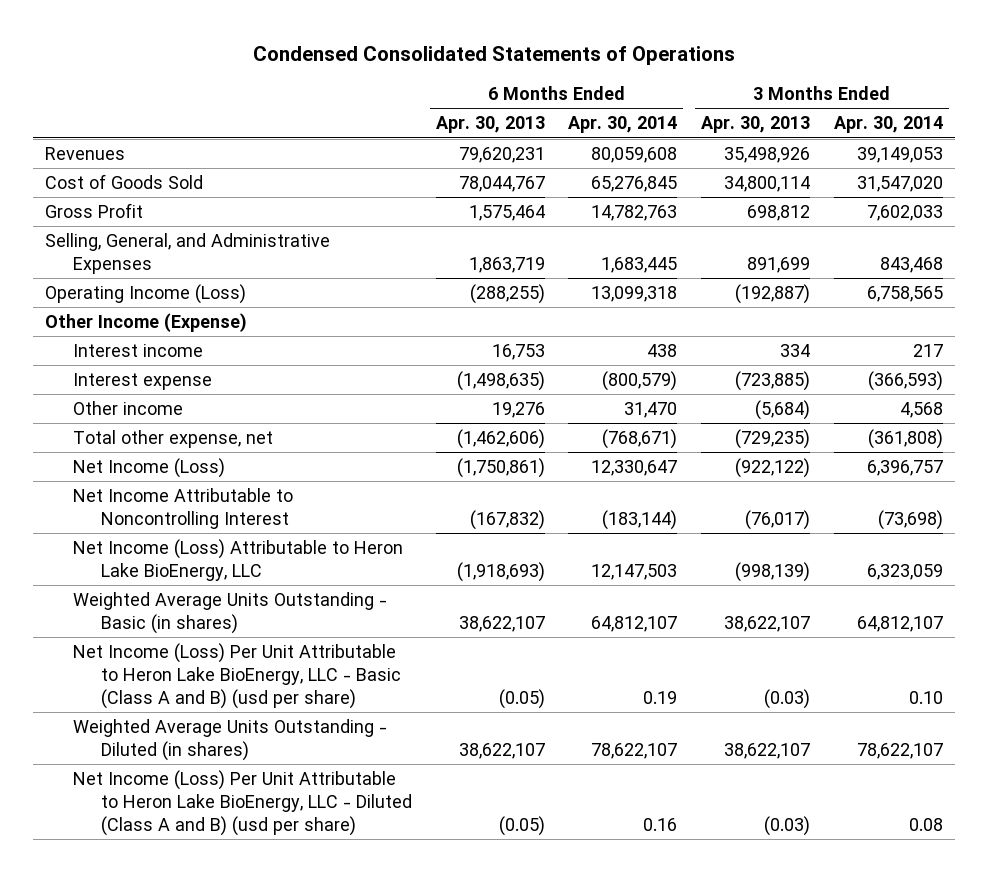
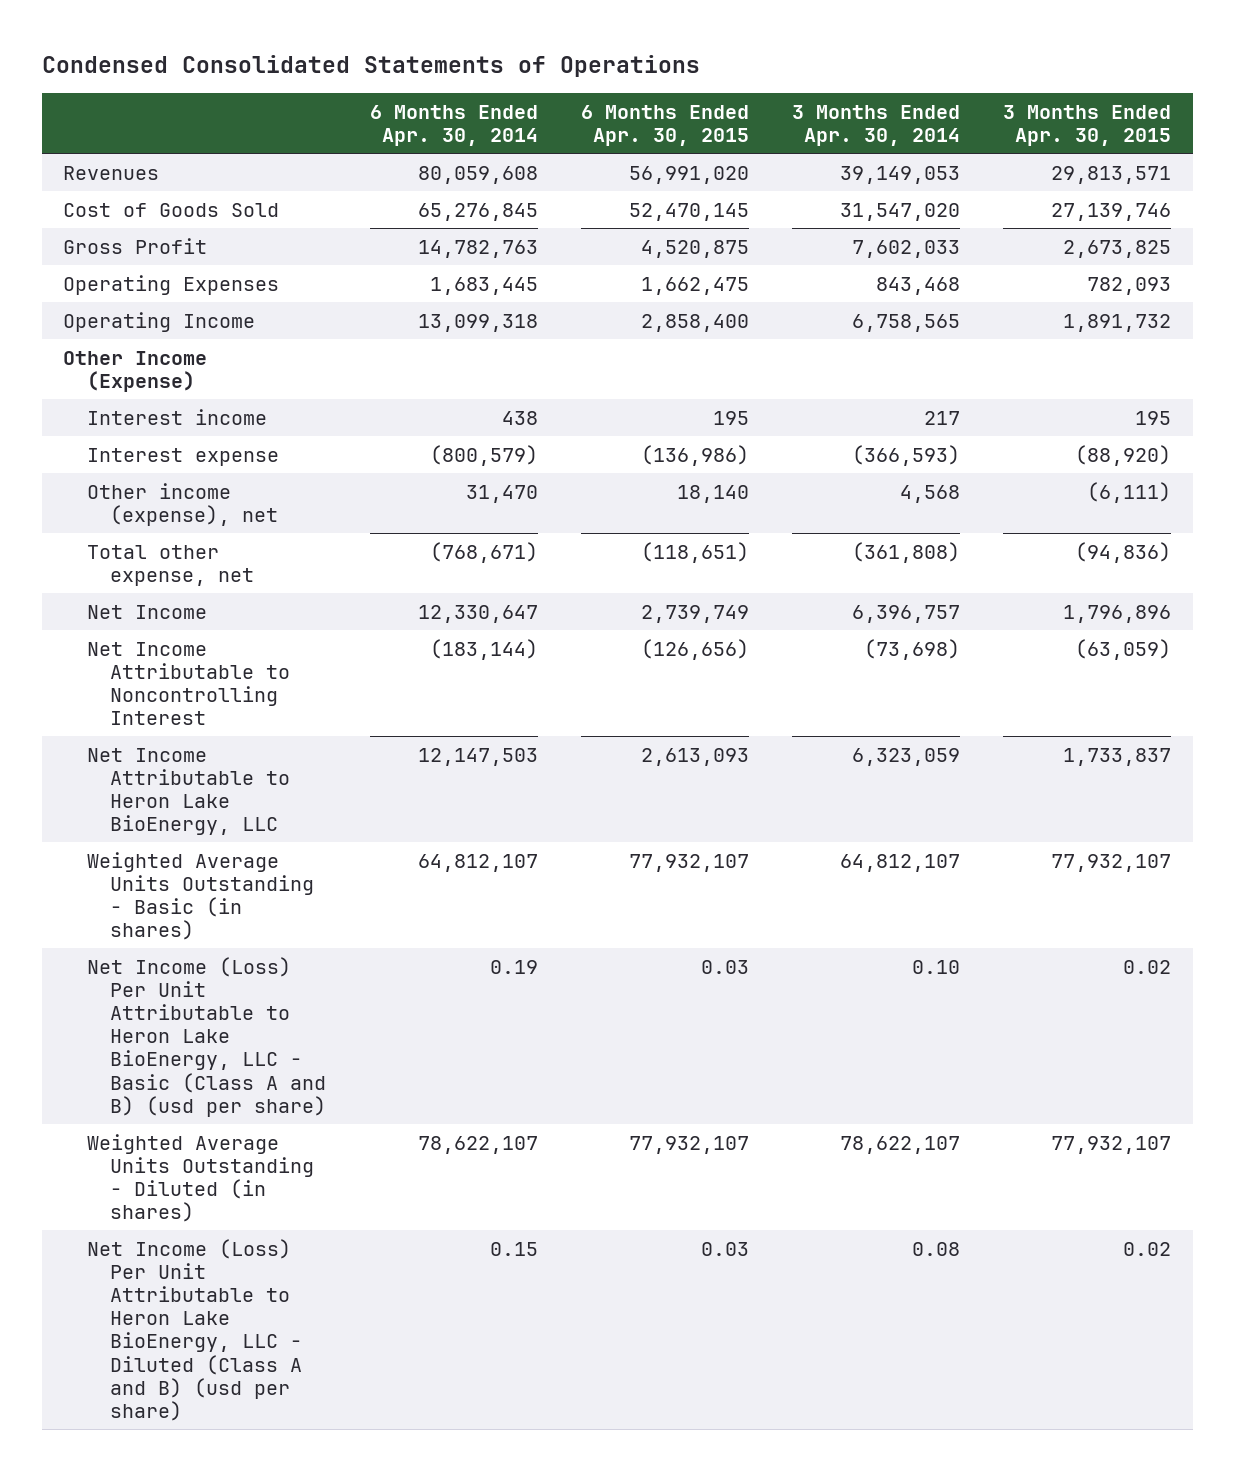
- | 6 Months Ended Apr. 30, 2013 | 6 Months Ended Apr. 30, 2014 | 3 Months Ended Apr. 30, 2013 | 3 Months Ended Apr. 30, 2014
+ | 6 Months Ended Apr. 30, 2014 | 6 Months Ended Apr. 30, 2015 | 3 Months Ended Apr. 30, 2014 | 3 Months Ended Apr. 30, 2015
- Selling, General, and Administrative Expenses | 1,863,719 | 1,683,445 | 891,699 | 843,468
- Operating Income (Loss) | (288,255) | 13,099,318 | (192,887) | 6,758,565
+ Operating Expenses | 1,683,445 | 1,662,475 | 843,468 | 782,093
+ Operating Income | 13,099,318 | 2,858,400 | 6,758,565 | 1,891,732
- Other income | 19,276 | 31,470 | (5,684) | 4,568
+ Other income (expense), net | 31,470 | 18,140 | 4,568 | (6,111)
- Net Income (Loss) | (1,750,861) | 12,330,647 | (922,122) | 6,396,757
+ Net Income | 12,330,647 | 2,739,749 | 6,396,757 | 1,796,896
- Net Income (Loss) Attributable to Heron Lake BioEnergy, LLC | (1,918,693) | 12,147,503 | (998,139) | 6,323,059
+ Net Income Attributable to Heron Lake BioEnergy, LLC | 12,147,503 | 2,613,093 | 6,323,059 | 1,733,837
- Net Income (Loss) Per Unit Attributable to Heron Lake BioEnergy, LLC - Diluted (Class A and B) (usd per share) | (0.05) | 0.16 | (0.03) | 0.08
+ Net Income (Loss) Per Unit Attributable to Heron Lake BioEnergy, LLC - Diluted (Class A and B) (usd per share) | 0.15 | 0.03 | 0.08 | 0.02

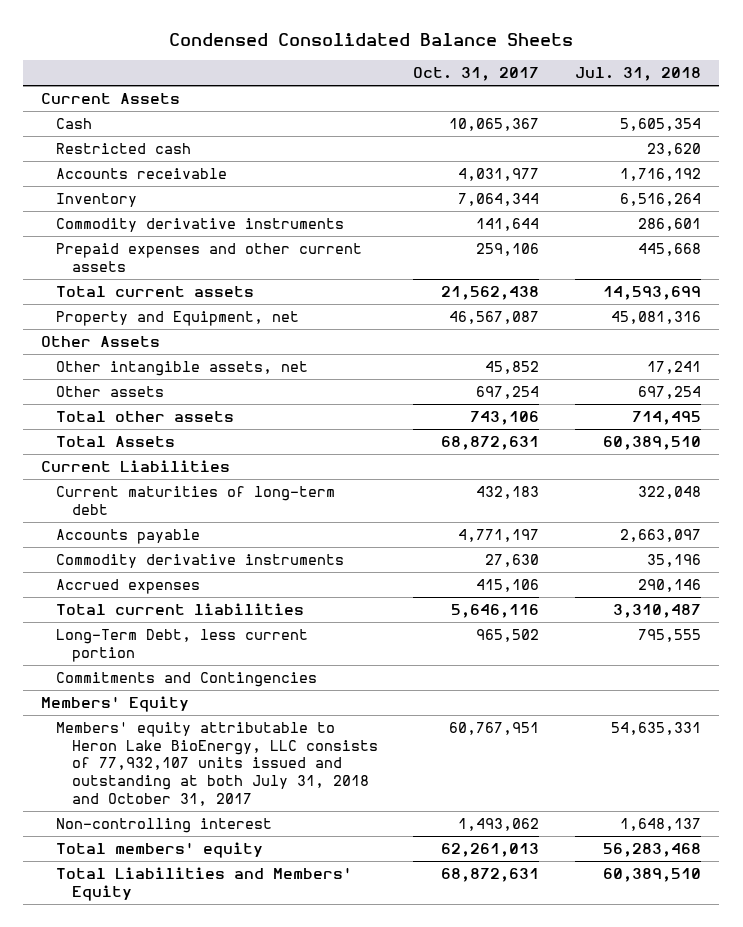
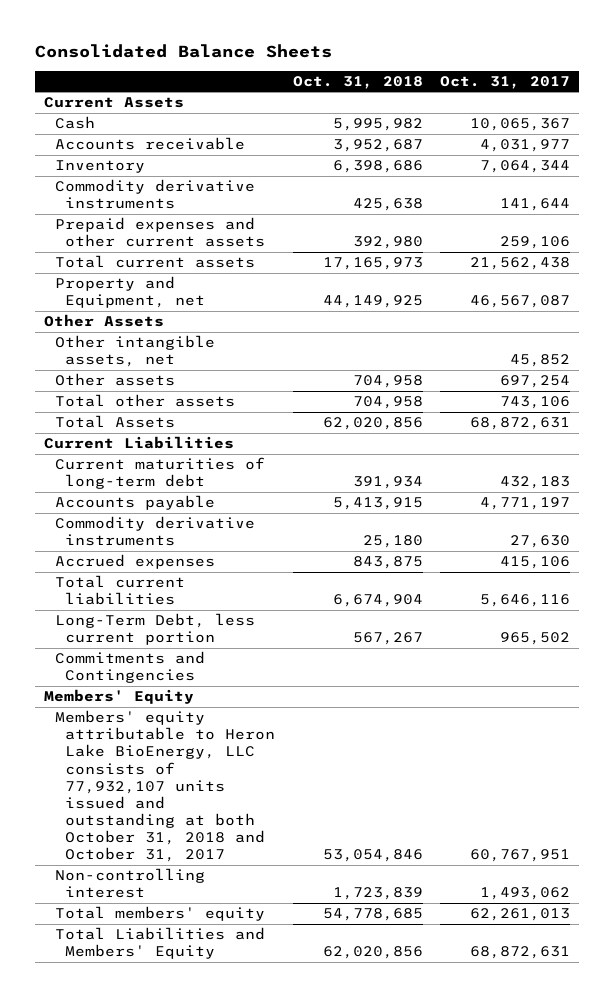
- Condensed Consolidated Balance Sheets
+ Consolidated Balance Sheets
- | Oct. 31, 2017 | Jul. 31, 2018
+ | Oct. 31, 2018 | Oct. 31, 2017
- Restricted cash | | 23,620
- Members' equity attributable to Heron Lake BioEnergy, LLC consists of 77,932,107 units issued and outstanding at both July 31, 2018 and October 31, 2017 | 60,767,951 | 54,635,331
+ Members' equity attributable to Heron Lake BioEnergy, LLC consists of 77,932,107 units issued and outstanding at both October 31, 2018 and October 31, 2017 | 53,054,846 | 60,767,951

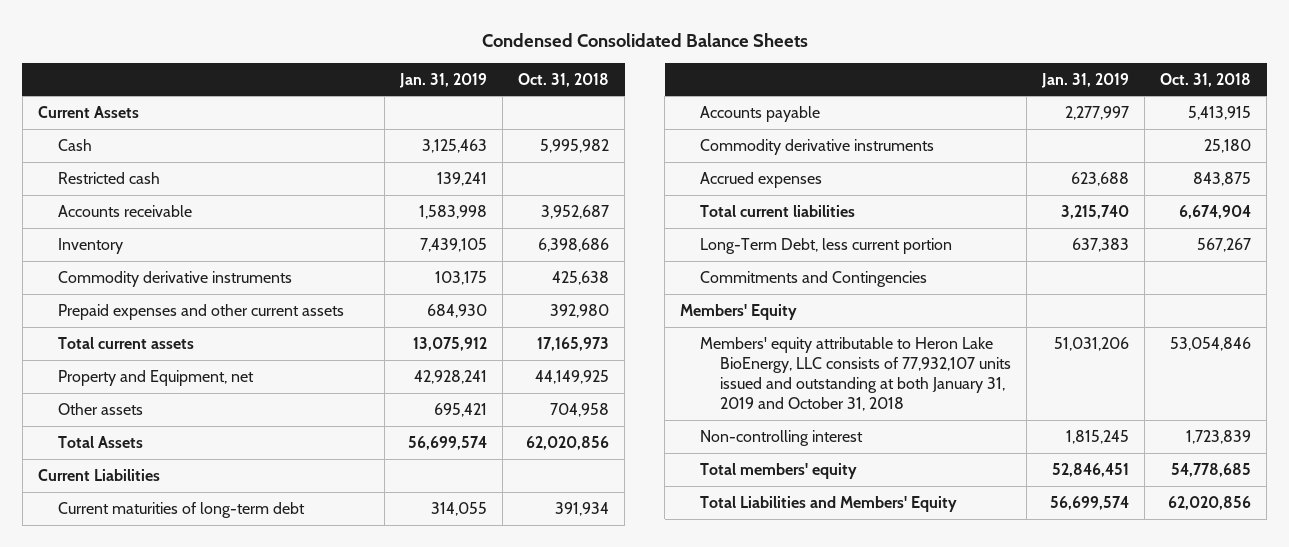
- Consolidated Balance Sheets
+ Condensed Consolidated Balance Sheets
- | Oct. 31, 2018 | Oct. 31, 2017
+ | Jan. 31, 2019 | Oct. 31, 2018
+ Restricted cash | 139,241 |
- Other Assets
- Other intangible assets, net | | 45,852
- Total other assets | 704,958 | 743,106
- Members' equity attributable to Heron Lake BioEnergy, LLC consists of 77,932,107 units issued and outstanding at both October 31, 2018 and October 31, 2017 | 53,054,846 | 60,767,951
+ Members' equity attributable to Heron Lake BioEnergy, LLC consists of 77,932,107 units issued and outstanding at both January 31, 2019 and October 31, 2018 | 51,031,206 | 53,054,846

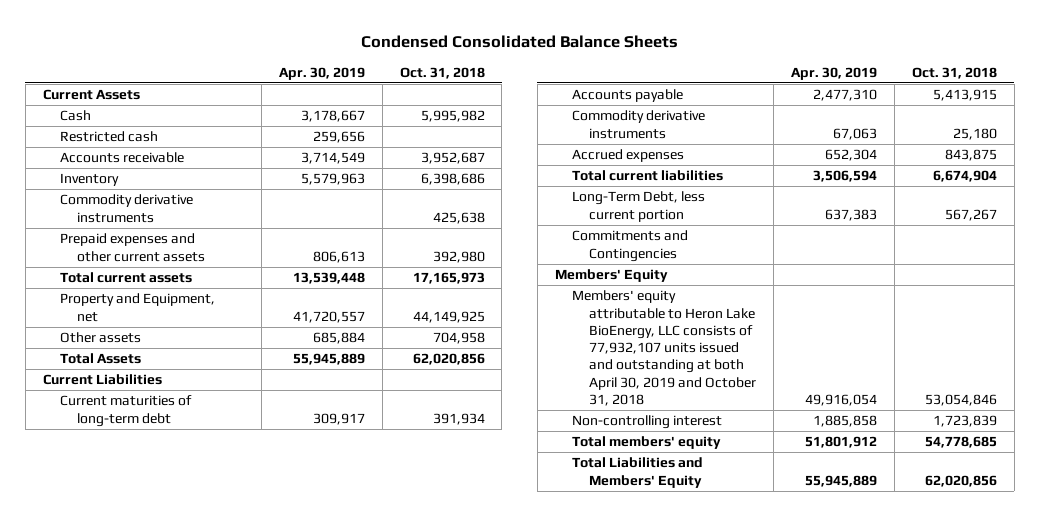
- | Jan. 31, 2019 | Oct. 31, 2018
+ | Apr. 30, 2019 | Oct. 31, 2018
- Members' equity attributable to Heron Lake BioEnergy, LLC consists of 77,932,107 units issued and outstanding at both January 31, 2019 and October 31, 2018 | 51,031,206 | 53,054,846
+ Members' equity attributable to Heron Lake BioEnergy, LLC consists of 77,932,107 units issued and outstanding at both April 30, 2019 and October 31, 2018 | 49,916,054 | 53,054,846

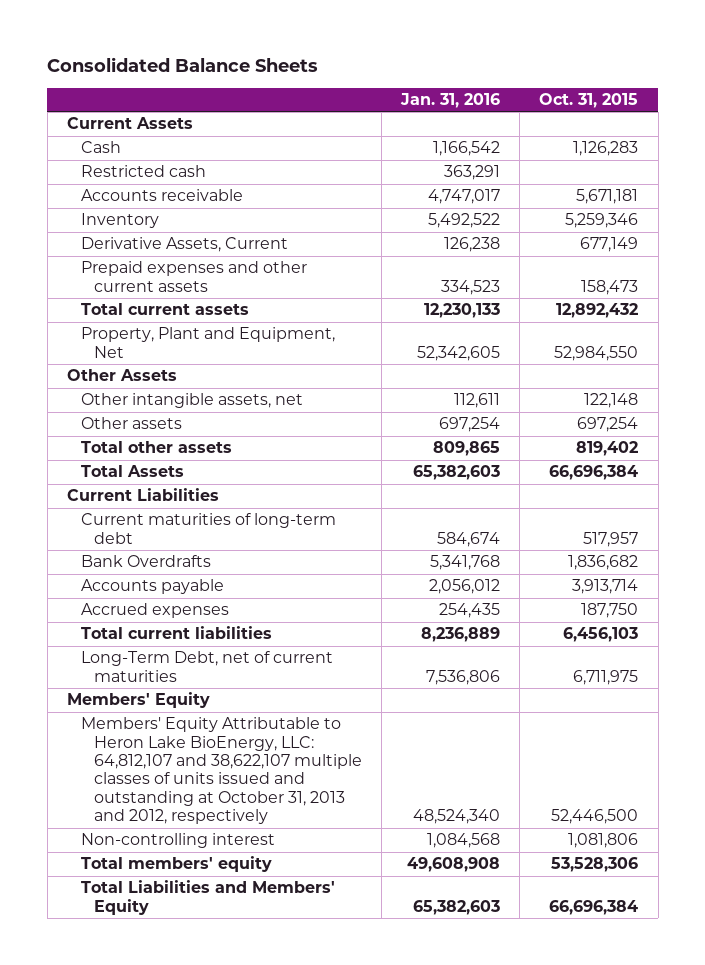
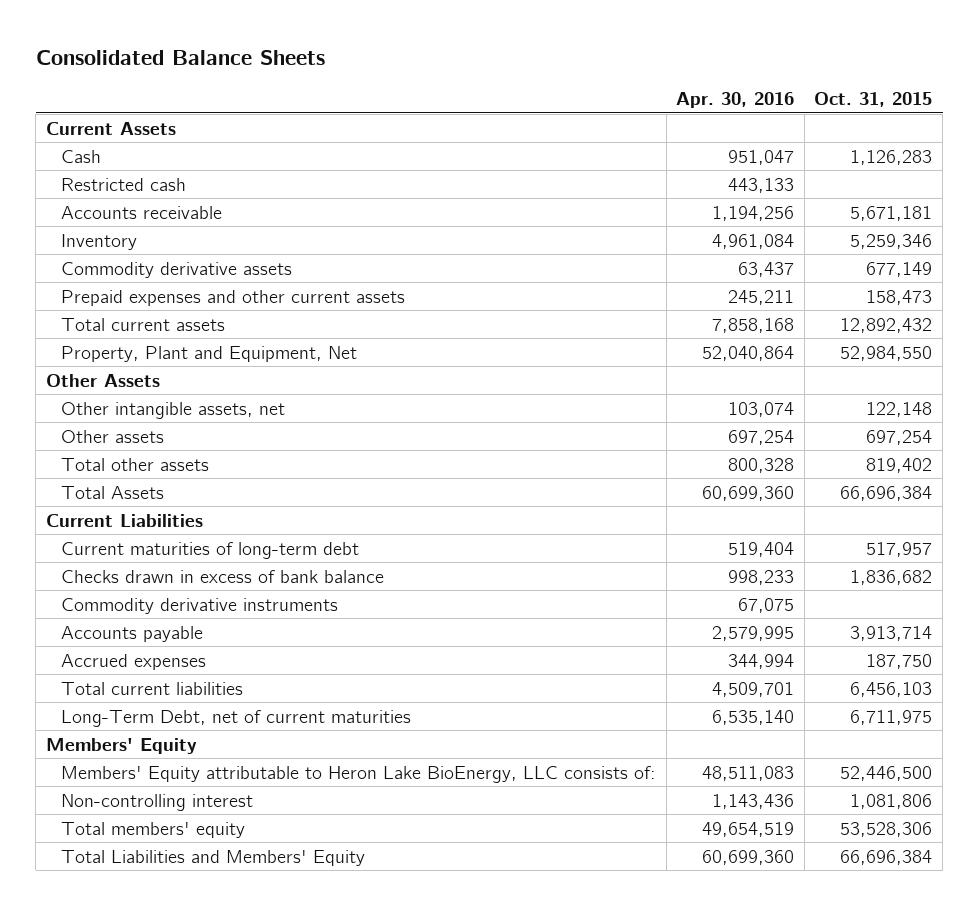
- | Jan. 31, 2016 | Oct. 31, 2015
+ | Apr. 30, 2016 | Oct. 31, 2015
- Derivative Assets, Current | 126,238 | 677,149
+ Commodity derivative assets | 63,437 | 677,149
- Bank Overdrafts | 5,341,768 | 1,836,682
+ Checks drawn in excess of bank balance | 998,233 | 1,836,682
+ Commodity derivative instruments | 67,075 |
- Members' Equity Attributable to Heron Lake BioEnergy, LLC: 64,812,107 and 38,622,107 multiple classes of units issued and outstanding at October 31, 2013 and 2012, respectively | 48,524,340 | 52,446,500
+ Members' Equity attributable to Heron Lake BioEnergy, LLC consists of: | 48,511,083 | 52,446,500

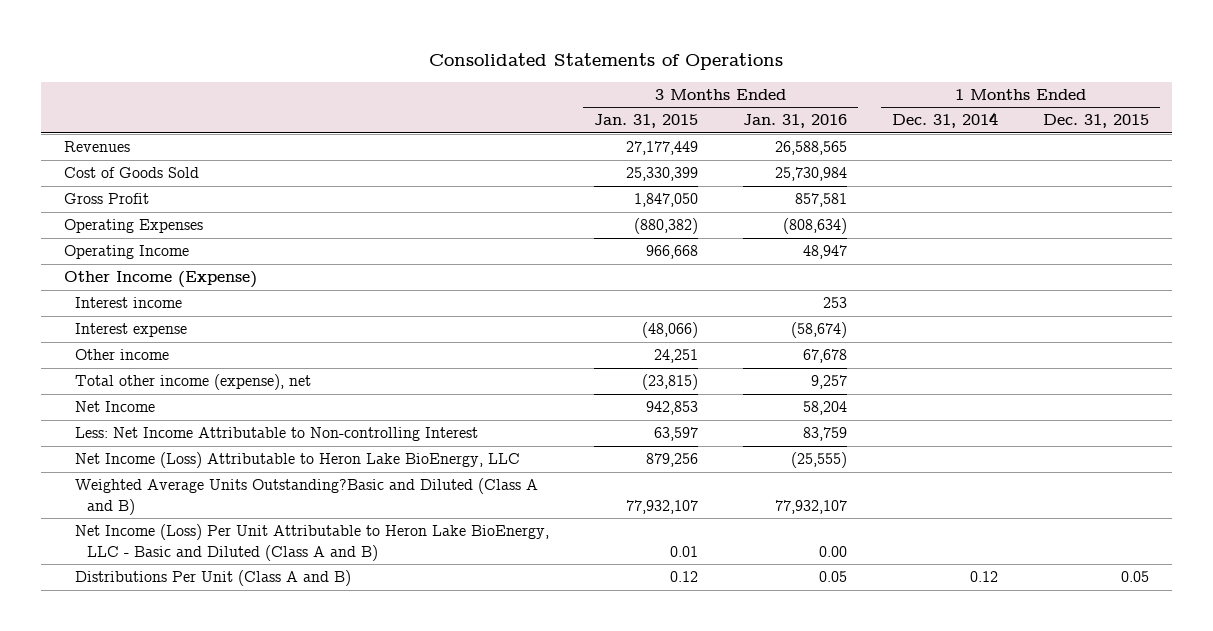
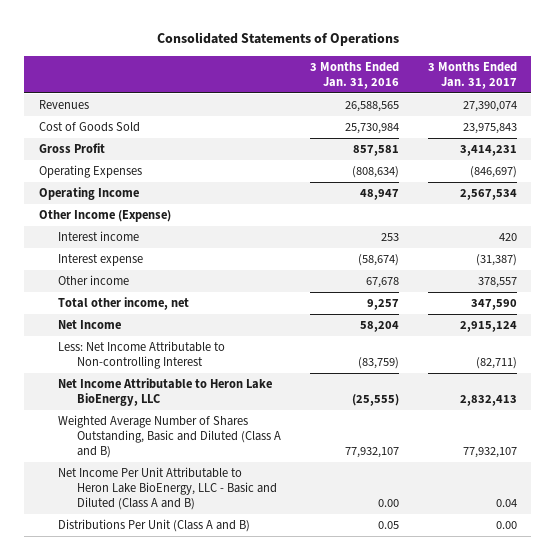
- | 3 Months Ended Jan. 31, 2015 | 3 Months Ended Jan. 31, 2016 | 1 Months Ended Dec. 31, 2014 | 1 Months Ended Dec. 31, 2015
+ | 3 Months Ended Jan. 31, 2016 | 3 Months Ended Jan. 31, 2017
- Total other income (expense), net | (23,815) | 9,257 | |
+ Total other income, net | 9,257 | 347,590
- Less: Net Income Attributable to Non-controlling Interest | 63,597 | 83,759 | |
- Net Income (Loss) Attributable to Heron Lake BioEnergy, LLC | 879,256 | (25,555) | |
- Weighted Average Units Outstanding?Basic and Diluted (Class A and B) | 77,932,107 | 77,932,107 | |
- Net Income (Loss) Per Unit Attributable to Heron Lake BioEnergy, LLC - Basic and Diluted (Class A and B) | 0.01 | 0.00 | |
+ Less: Net Income Attributable to Non-controlling Interest | (83,759) | (82,711)
+ Net Income Attributable to Heron Lake BioEnergy, LLC | (25,555) | 2,832,413
+ Weighted Average Number of Shares Outstanding, Basic and Diluted (Class A and B) | 77,932,107 | 77,932,107
+ Net Income Per Unit Attributable to Heron Lake BioEnergy, LLC - Basic and Diluted (Class A and B) | 0.00 | 0.04

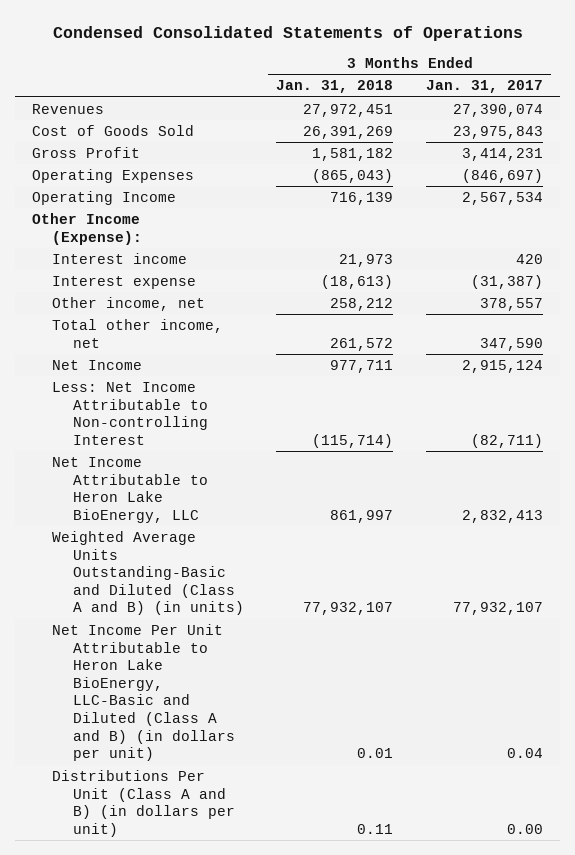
- Consolidated Statements of Operations
+ Condensed Consolidated Statements of Operations
- | 3 Months Ended Jan. 31, 2016 | 3 Months Ended Jan. 31, 2017
+ | 3 Months Ended Jan. 31, 2018 | 3 Months Ended Jan. 31, 2017
- Other Income (Expense)
+ Other Income (Expense):
- Other income | 67,678 | 378,557
+ Other income, net | 258,212 | 378,557
- Weighted Average Number of Shares Outstanding, Basic and Diluted (Class A and B) | 77,932,107 | 77,932,107
- Net Income Per Unit Attributable to Heron Lake BioEnergy, LLC - Basic and Diluted (Class A and B) | 0.00 | 0.04
- Distributions Per Unit (Class A and B) | 0.05 | 0.00
+ Weighted Average Units Outstanding-Basic and Diluted (Class A and B) (in units) | 77,932,107 | 77,932,107
+ Net Income Per Unit Attributable to Heron Lake BioEnergy, LLC-Basic and Diluted (Class A and B) (in dollars per unit) | 0.01 | 0.04
+ Distributions Per Unit (Class A and B) (in dollars per unit) | 0.11 | 0.00

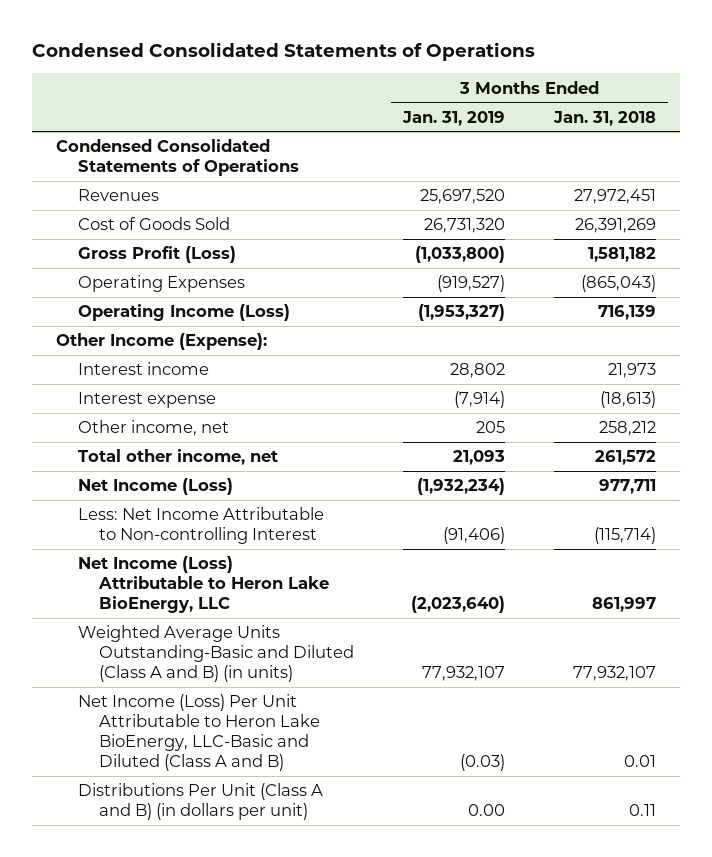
- | 3 Months Ended Jan. 31, 2018 | 3 Months Ended Jan. 31, 2017
+ | 3 Months Ended Jan. 31, 2019 | 3 Months Ended Jan. 31, 2018
+ Condensed Consolidated Statements of Operations
- Gross Profit | 1,581,182 | 3,414,231
+ Gross Profit (Loss) | (1,033,800) | 1,581,182
- Operating Income | 716,139 | 2,567,534
+ Operating Income (Loss) | (1,953,327) | 716,139
- Net Income | 977,711 | 2,915,124
+ Net Income (Loss) | (1,932,234) | 977,711
- Net Income Attributable to Heron Lake BioEnergy, LLC | 861,997 | 2,832,413
+ Net Income (Loss) Attributable to Heron Lake BioEnergy, LLC | (2,023,640) | 861,997
- Net Income Per Unit Attributable to Heron Lake BioEnergy, LLC-Basic and Diluted (Class A and B) (in dollars per unit) | 0.01 | 0.04
+ Net Income (Loss) Per Unit Attributable to Heron Lake BioEnergy, LLC-Basic and Diluted (Class A and B) | (0.03) | 0.01

